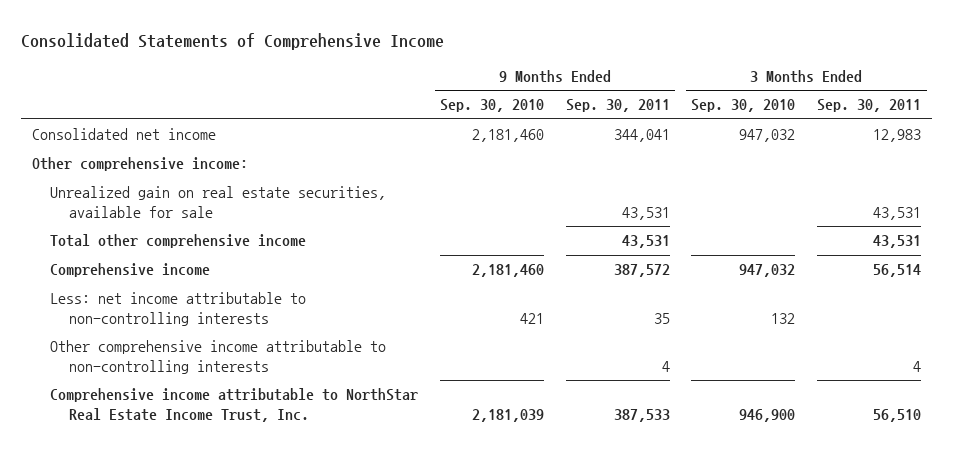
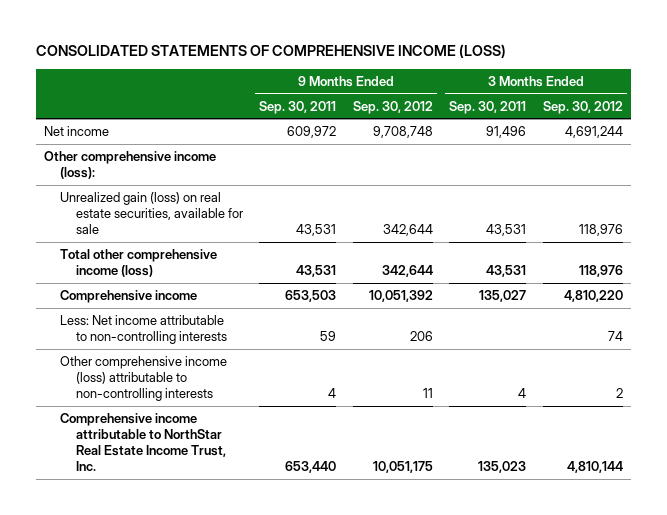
- Consolidated Statements of Comprehensive Income
+ CONSOLIDATED STATEMENTS OF COMPREHENSIVE INCOME (LOSS)
- | 9 Months Ended Sep. 30, 2010 | 9 Months Ended Sep. 30, 2011 | 3 Months Ended Sep. 30, 2010 | 3 Months Ended Sep. 30, 2011
+ | 9 Months Ended Sep. 30, 2011 | 9 Months Ended Sep. 30, 2012 | 3 Months Ended Sep. 30, 2011 | 3 Months Ended Sep. 30, 2012
- Consolidated net income | 2,181,460 | 344,041 | 947,032 | 12,983
- Other comprehensive income:
- Unrealized gain on real estate securities, available for sale | | 43,531 | | 43,531
- Total other comprehensive income | | 43,531 | | 43,531
- Comprehensive income | 2,181,460 | 387,572 | 947,032 | 56,514
- Less: net income attributable to non-controlling interests | 421 | 35 | 132 |
- Other comprehensive income attributable to non-controlling interests | | 4 | | 4
- Comprehensive income attributable to NorthStar Real Estate Income Trust, Inc. | 2,181,039 | 387,533 | 946,900 | 56,510
+ Net income | 609,972 | 9,708,748 | 91,496 | 4,691,244
+ Other comprehensive income (loss):
+ Unrealized gain (loss) on real estate securities, available for sale | 43,531 | 342,644 | 43,531 | 118,976
+ Total other comprehensive income (loss) | 43,531 | 342,644 | 43,531 | 118,976
+ Comprehensive income | 653,503 | 10,051,392 | 135,027 | 4,810,220
+ Less: Net income attributable to non-controlling interests | 59 | 206 | | 74
+ Other comprehensive income (loss) attributable to non-controlling interests | 4 | 11 | 4 | 2
+ Comprehensive income attributable to NorthStar Real Estate Income Trust, Inc. | 653,440 | 10,051,175 | 135,023 | 4,810,144

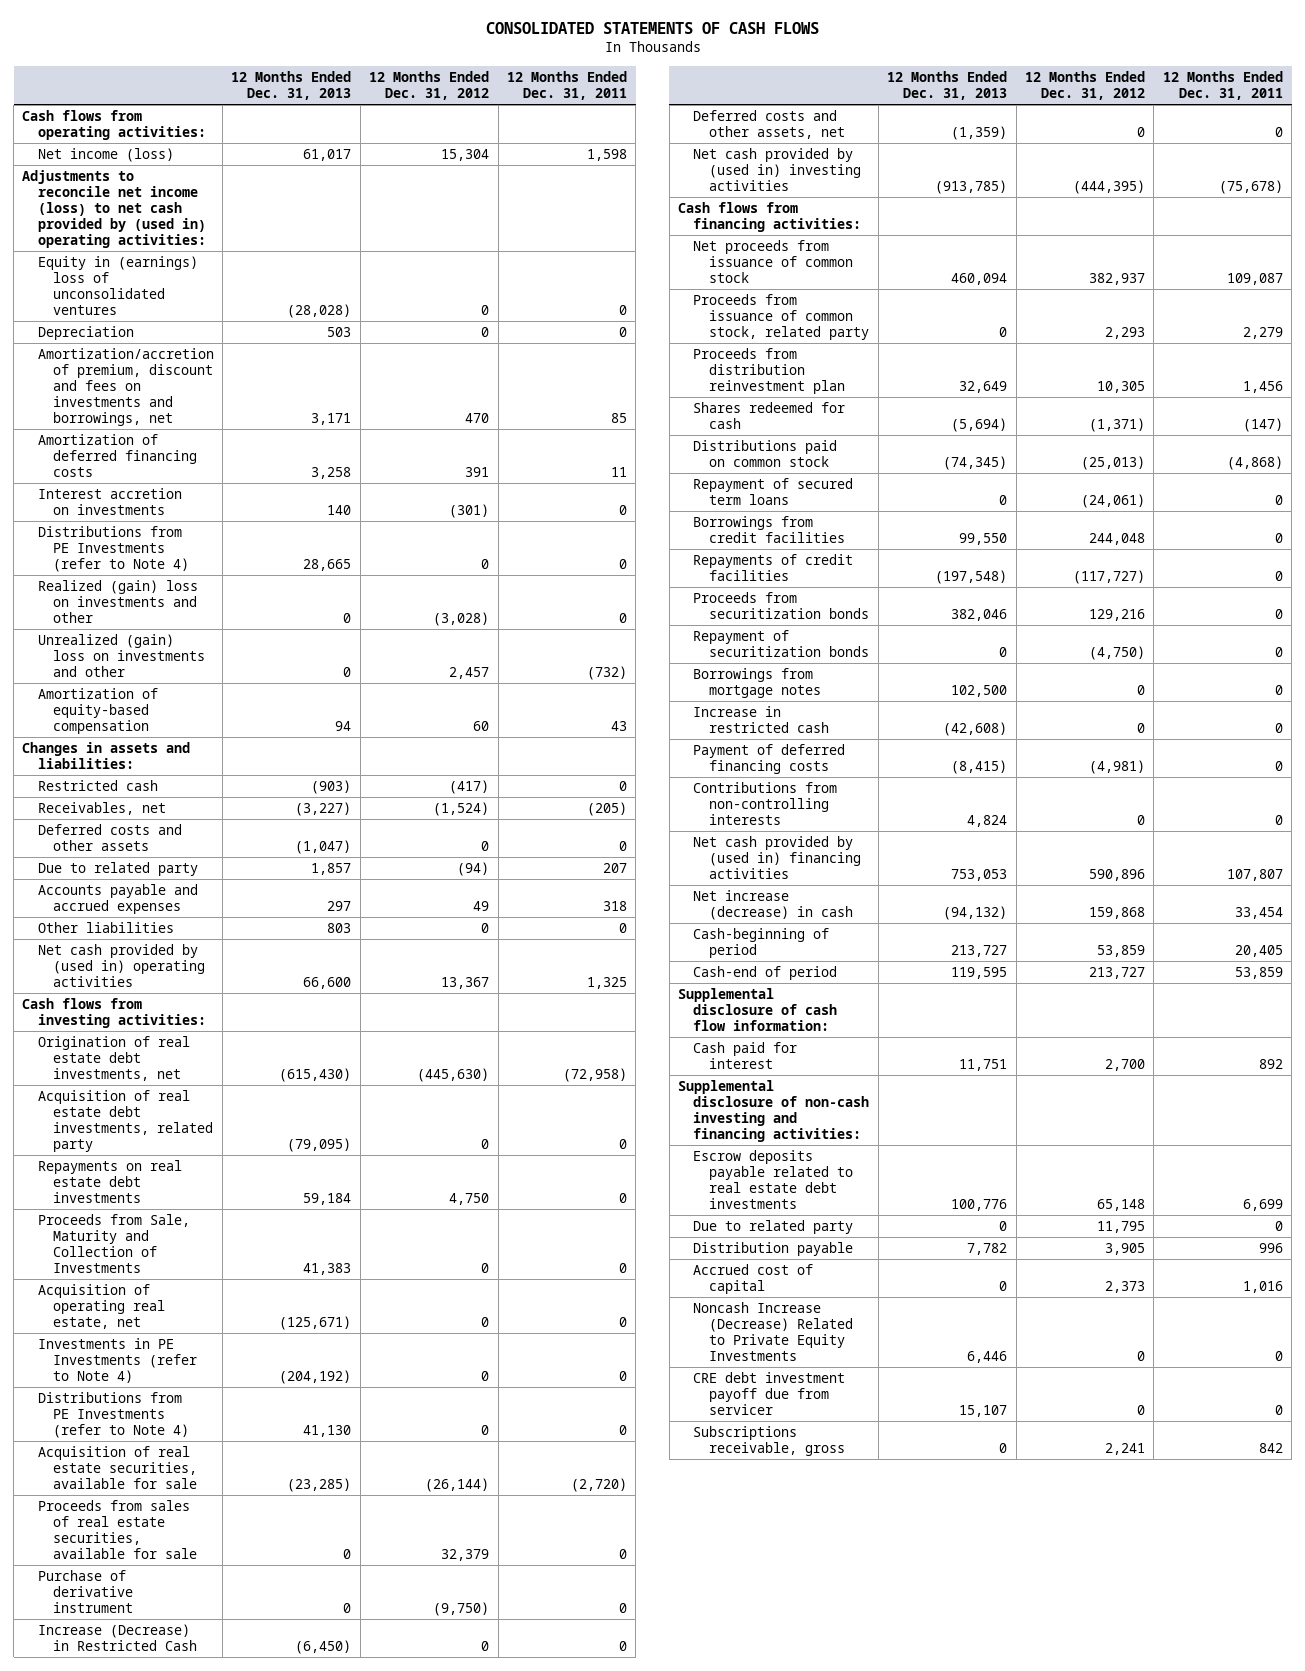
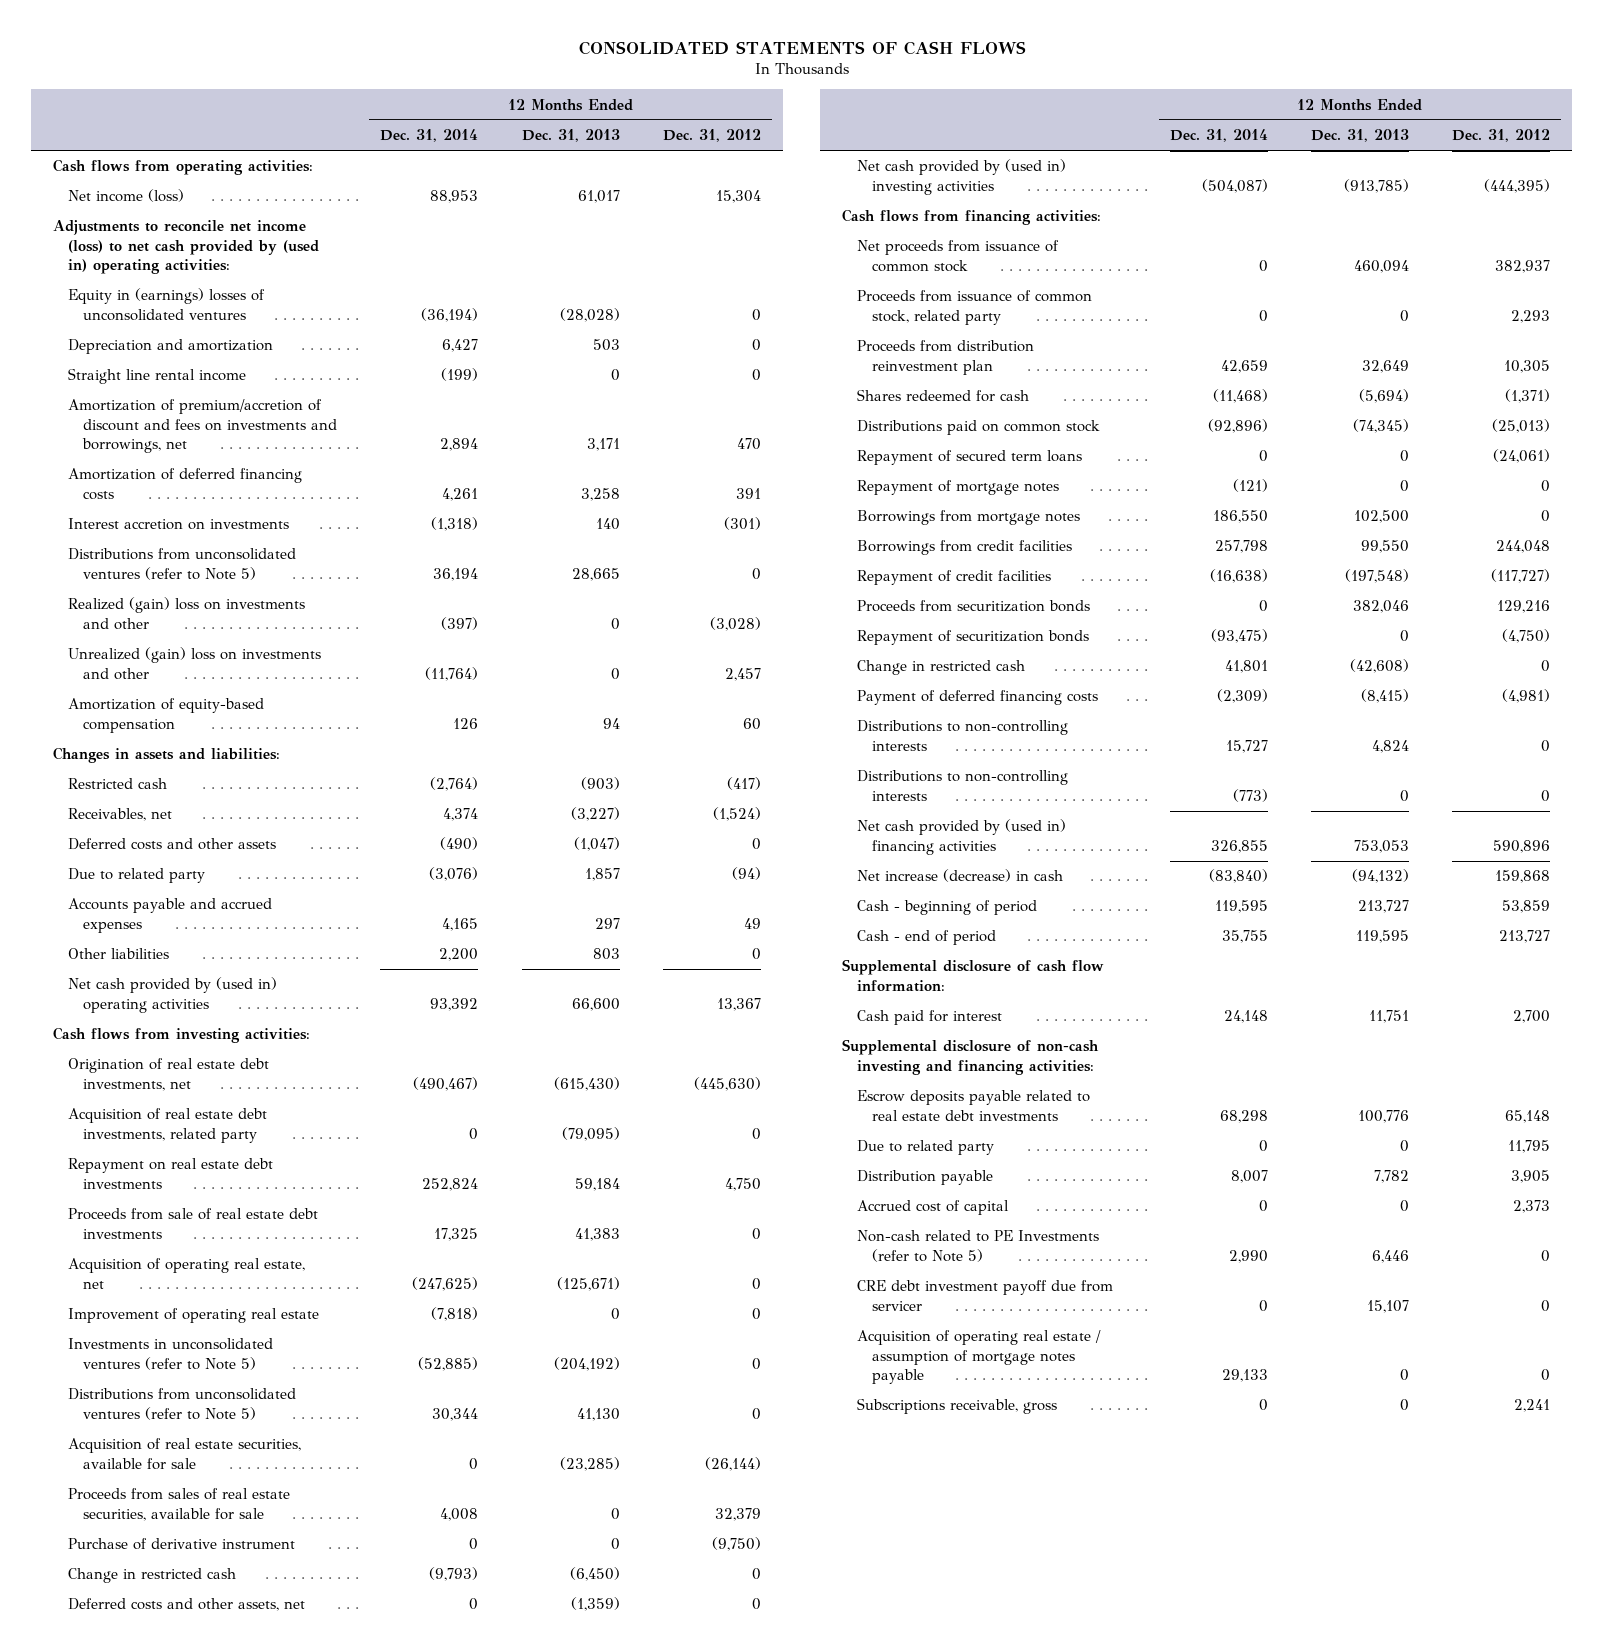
- | 12 Months Ended Dec. 31, 2013 | 12 Months Ended Dec. 31, 2012 | 12 Months Ended Dec. 31, 2011
+ | 12 Months Ended Dec. 31, 2014 | 12 Months Ended Dec. 31, 2013 | 12 Months Ended Dec. 31, 2012
- Equity in (earnings) loss of unconsolidated ventures | (28,028) | 0 | 0
- Depreciation | 503 | 0 | 0
- Amortization/accretion of premium, discount and fees on investments and borrowings, net | 3,171 | 470 | 85
+ Equity in (earnings) losses of unconsolidated ventures | (36,194) | (28,028) | 0
+ Depreciation and amortization | 6,427 | 503 | 0
+ Straight line rental income | (199) | 0 | 0
+ Amortization of premium/accretion of discount and fees on investments and borrowings, net | 2,894 | 3,171 | 470
- Distributions from PE Investments (refer to Note 4) | 28,665 | 0 | 0
+ Distributions from unconsolidated ventures (refer to Note 5) | 36,194 | 28,665 | 0
- Repayments on real estate debt investments | 59,184 | 4,750 | 0
- Proceeds from Sale, Maturity and Collection of Investments | 41,383 | 0 | 0
+ Repayment on real estate debt investments | 252,824 | 59,184 | 4,750
+ Proceeds from sale of real estate debt investments | 17,325 | 41,383 | 0
- Investments in PE Investments (refer to Note 4) | (204,192) | 0 | 0
- Distributions from PE Investments (refer to Note 4) | 41,130 | 0 | 0
+ Improvement of operating real estate | (7,818) | 0 | 0
+ Investments in unconsolidated ventures (refer to Note 5) | (52,885) | (204,192) | 0
+ Distributions from unconsolidated ventures (refer to Note 5) | 30,344 | 41,130 | 0
- Increase (Decrease) in Restricted Cash | (6,450) | 0 | 0
+ Change in restricted cash | (9,793) | (6,450) | 0
+ Repayment of mortgage notes | (121) | 0 | 0
moved up: Borrowings from mortgage notes | 186,550 | 102,500 | 0
- Repayments of credit facilities | (197,548) | (117,727) | 0
+ Repayment of credit facilities | (16,638) | (197,548) | (117,727)
- Increase in restricted cash | (42,608) | 0 | 0
+ Change in restricted cash | 41,801 | (42,608) | 0
- Contributions from non-controlling interests | 4,824 | 0 | 0
+ Distributions to non-controlling interests | 15,727 | 4,824 | 0
+ Distributions to non-controlling interests | (773) | 0 | 0
- Cash-beginning of period | 213,727 | 53,859 | 20,405
- Cash-end of period | 119,595 | 213,727 | 53,859
+ Cash - beginning of period | 119,595 | 213,727 | 53,859
+ Cash - end of period | 35,755 | 119,595 | 213,727
- Noncash Increase (Decrease) Related to Private Equity Investments | 6,446 | 0 | 0
+ Non-cash related to PE Investments (refer to Note 5) | 2,990 | 6,446 | 0
+ Acquisition of operating real estate / assumption of mortgage notes payable | 29,133 | 0 | 0

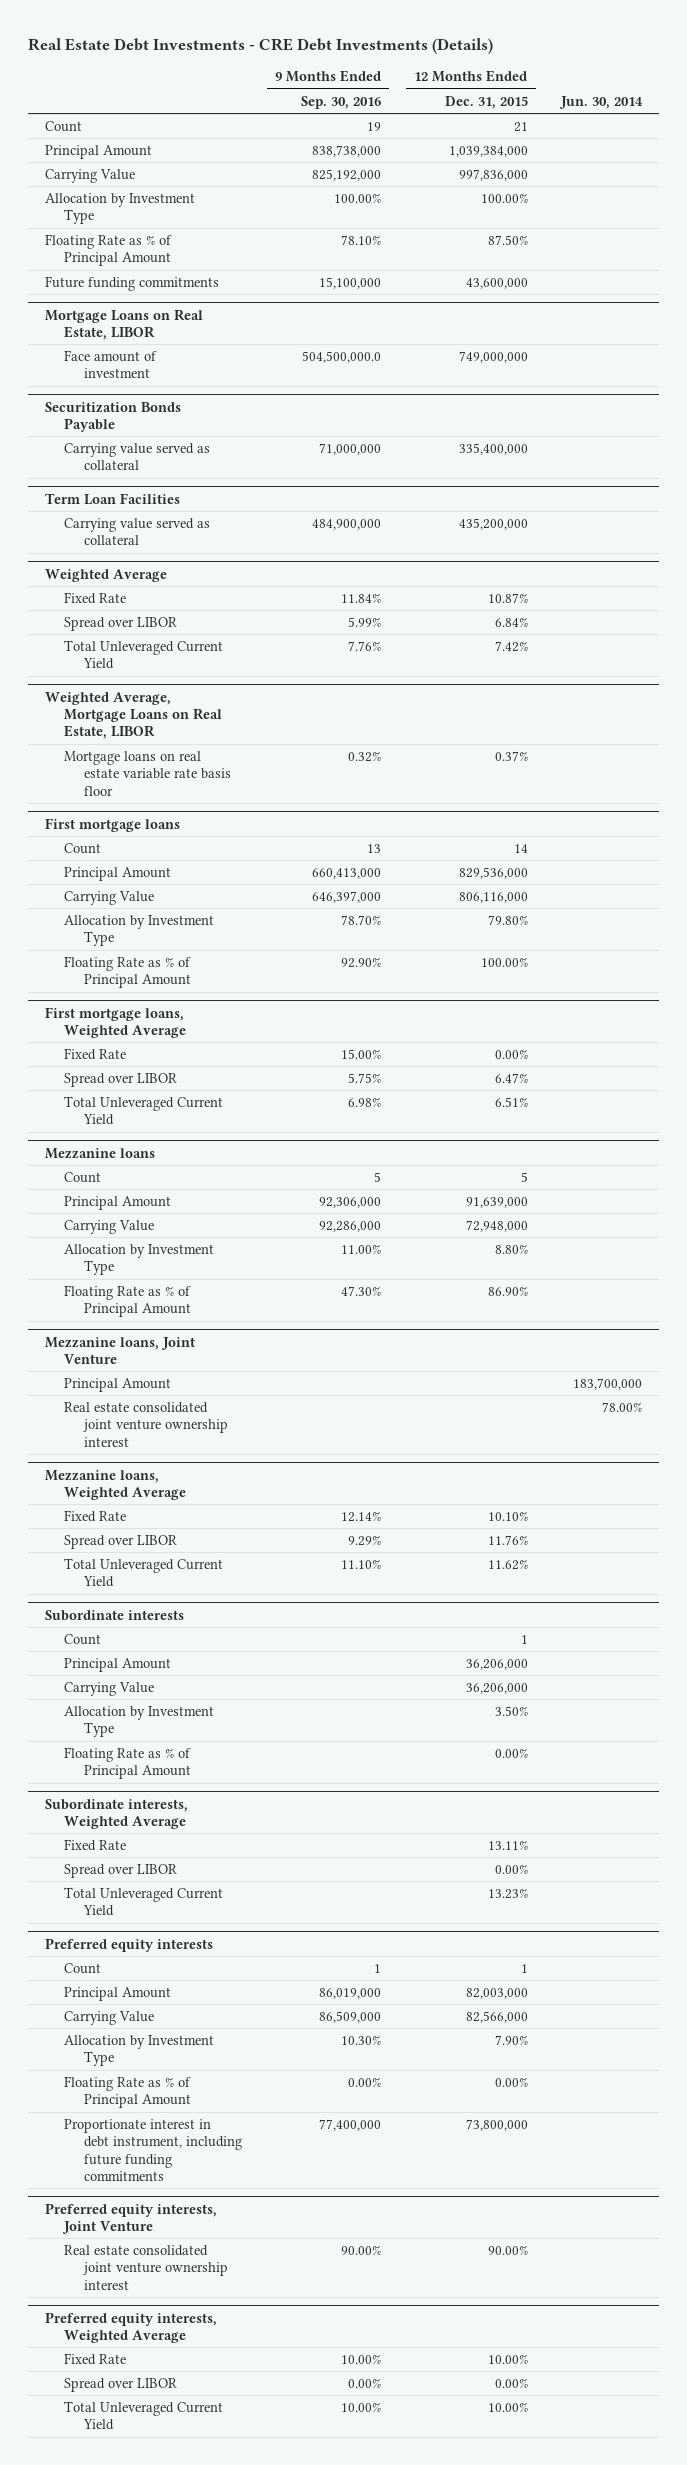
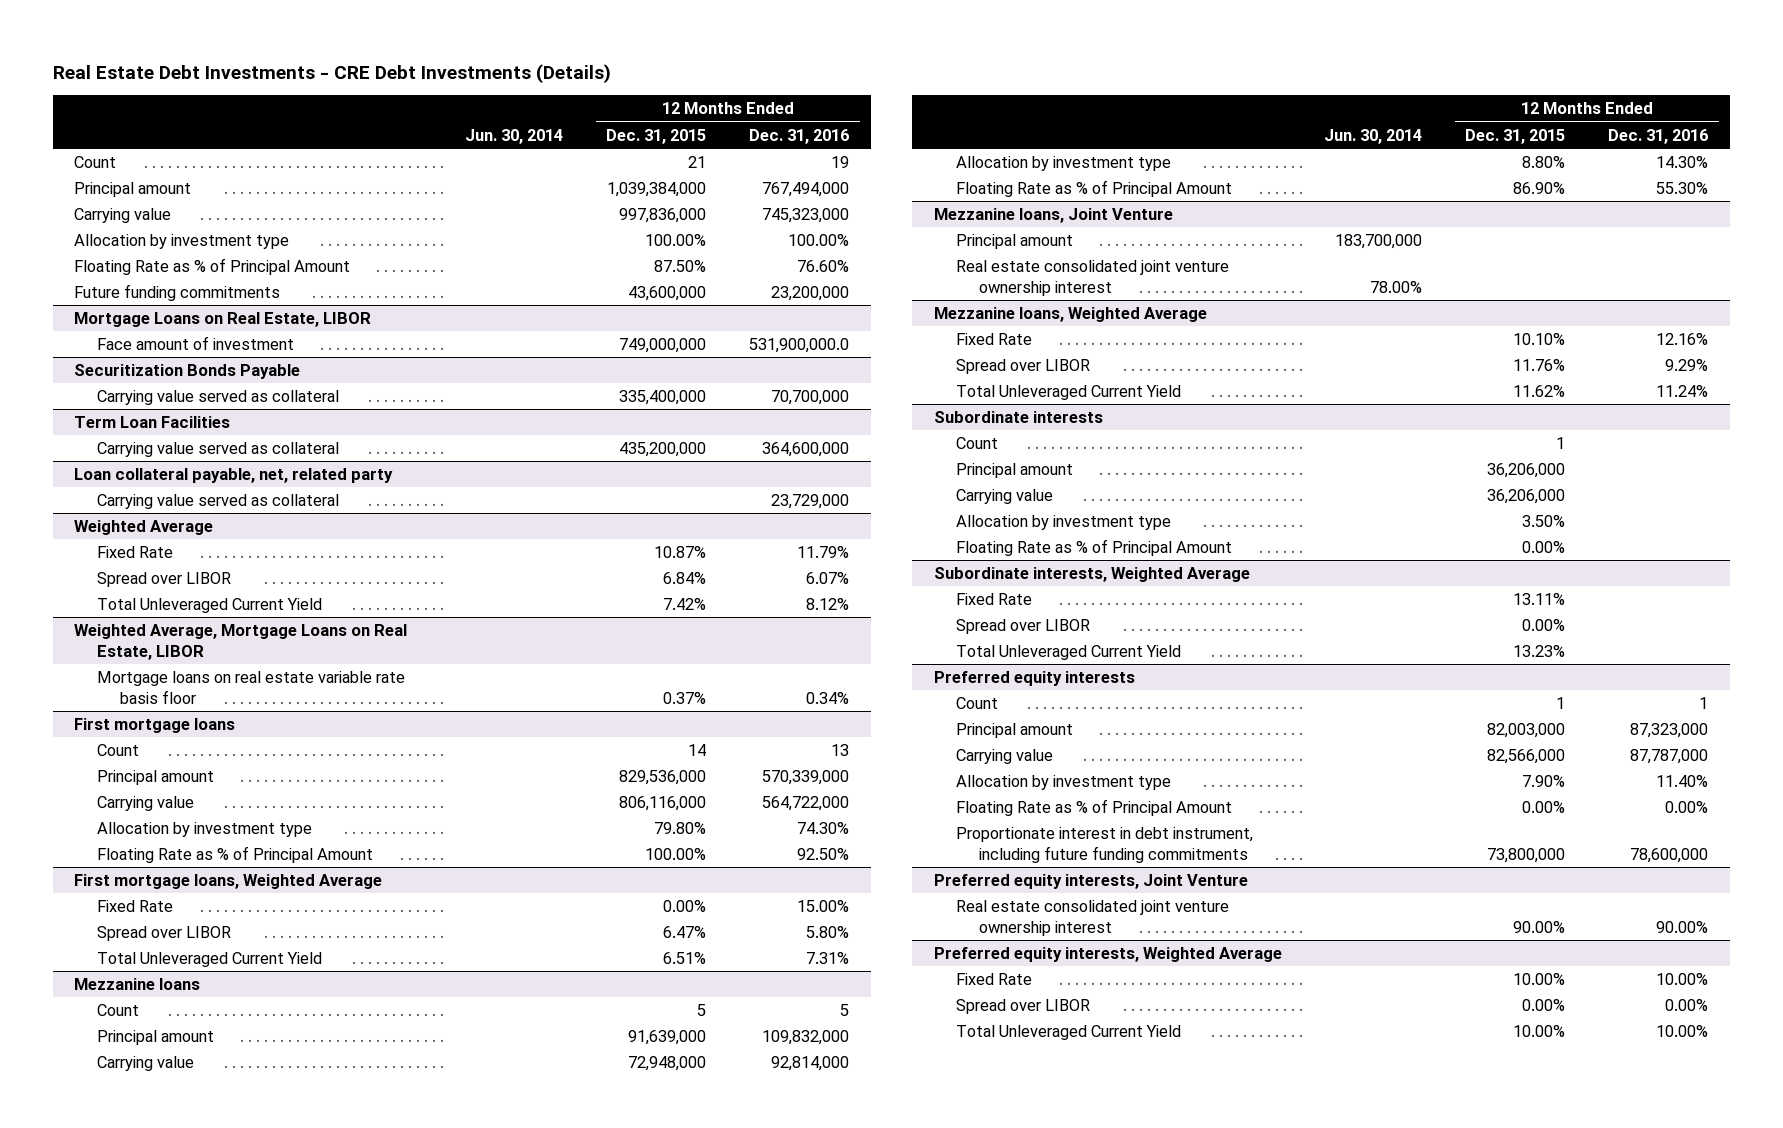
- | 9 Months Ended Sep. 30, 2016 | 12 Months Ended Dec. 31, 2015 | Jun. 30, 2014
+ | Jun. 30, 2014 | 12 Months Ended Dec. 31, 2015 | 12 Months Ended Dec. 31, 2016
- Principal Amount | 838,738,000 | 1,039,384,000 |
- Carrying Value | 825,192,000 | 997,836,000 |
- Allocation by Investment Type | 100.00% | 100.00% |
+ Principal amount | | 1,039,384,000 | 767,494,000
+ Carrying value | | 997,836,000 | 745,323,000
+ Allocation by investment type | | 100.00% | 100.00%
+ Loan collateral payable, net, related party
+ Carrying value served as collateral | | | 23,729,000
@ First mortgage loans
- Principal Amount | 660,413,000 | 829,536,000 |
- Carrying Value | 646,397,000 | 806,116,000 |
- Allocation by Investment Type | 78.70% | 79.80% |
+ Principal amount | | 829,536,000 | 570,339,000
+ Carrying value | | 806,116,000 | 564,722,000
+ Allocation by investment type | | 79.80% | 74.30%
@ Mezzanine loans
- Principal Amount | 92,306,000 | 91,639,000 |
- Carrying Value | 92,286,000 | 72,948,000 |
- Allocation by Investment Type | 11.00% | 8.80% |
+ Principal amount | | 91,639,000 | 109,832,000
+ Carrying value | | 72,948,000 | 92,814,000
+ Allocation by investment type | | 8.80% | 14.30%
@ Mezzanine loans, Joint Venture
- Principal Amount | | | 183,700,000
+ Principal amount | 183,700,000 | |
@ Subordinate interests
- Principal Amount | | 36,206,000 |
- Carrying Value | | 36,206,000 |
- Allocation by Investment Type | | 3.50% |
+ Principal amount | | 36,206,000 |
+ Carrying value | | 36,206,000 |
+ Allocation by investment type | | 3.50% |
@ Preferred equity interests
- Principal Amount | 86,019,000 | 82,003,000 |
- Carrying Value | 86,509,000 | 82,566,000 |
- Allocation by Investment Type | 10.30% | 7.90% |
+ Principal amount | | 82,003,000 | 87,323,000
+ Carrying value | | 82,566,000 | 87,787,000
+ Allocation by investment type | | 7.90% | 11.40%

